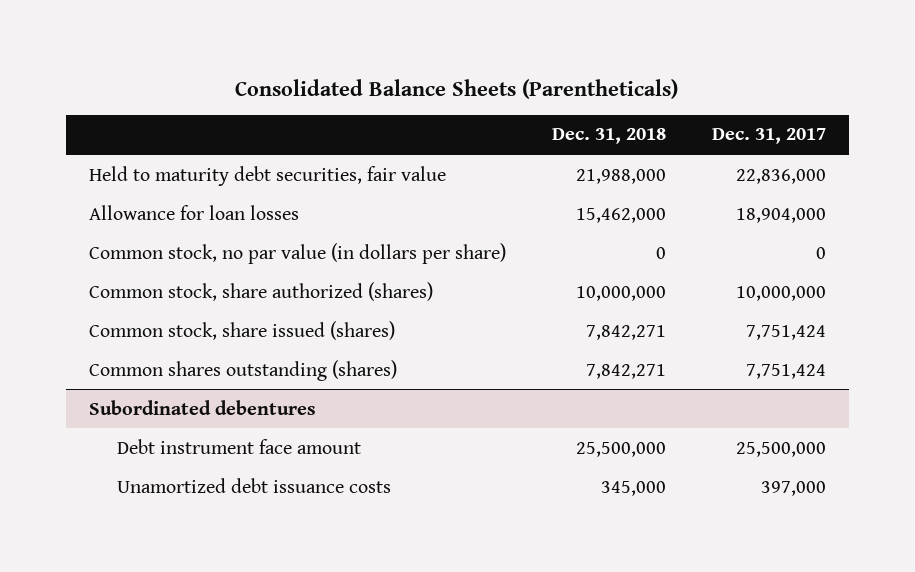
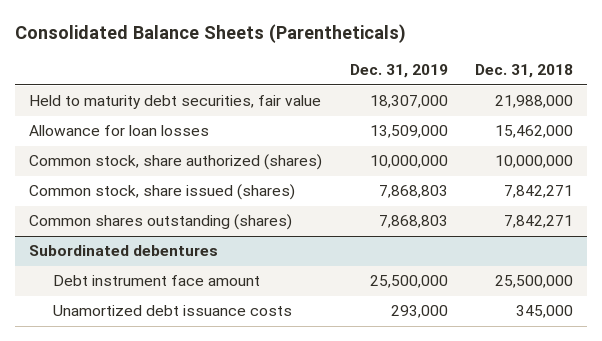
- | Dec. 31, 2018 | Dec. 31, 2017
+ | Dec. 31, 2019 | Dec. 31, 2018
- Common stock, no par value (in dollars per share) | 0 | 0

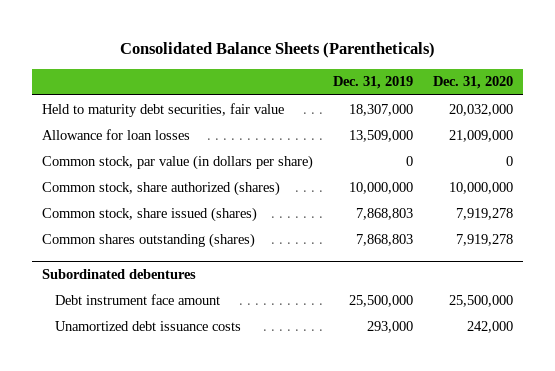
- | Dec. 31, 2019 | Dec. 31, 2018
+ | Dec. 31, 2019 | Dec. 31, 2020
+ Common stock, par value (in dollars per share) | 0 | 0

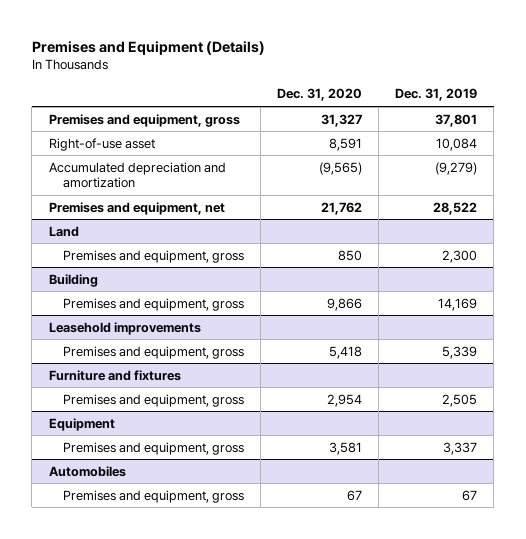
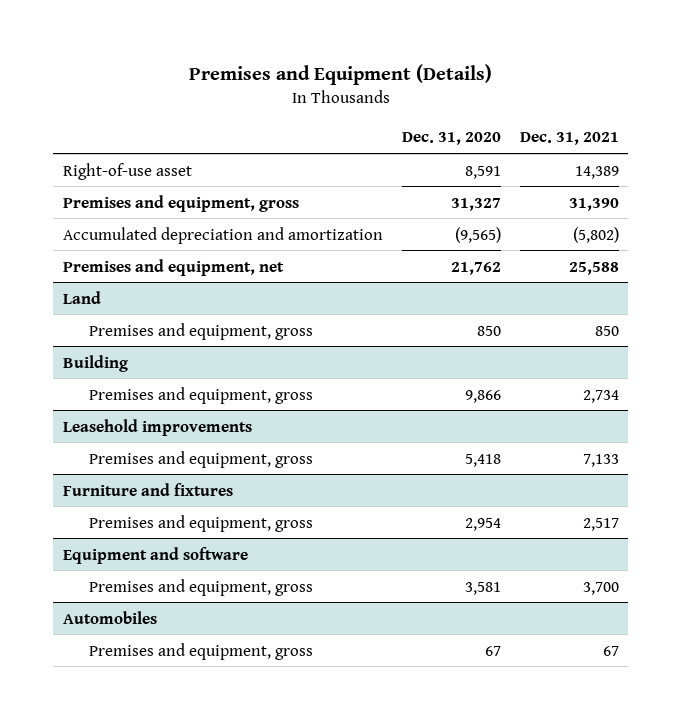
- | Dec. 31, 2020 | Dec. 31, 2019
+ | Dec. 31, 2020 | Dec. 31, 2021
moved down: Premises and equipment, gross | 31,327 | 31,390
- Equipment
+ Equipment and software

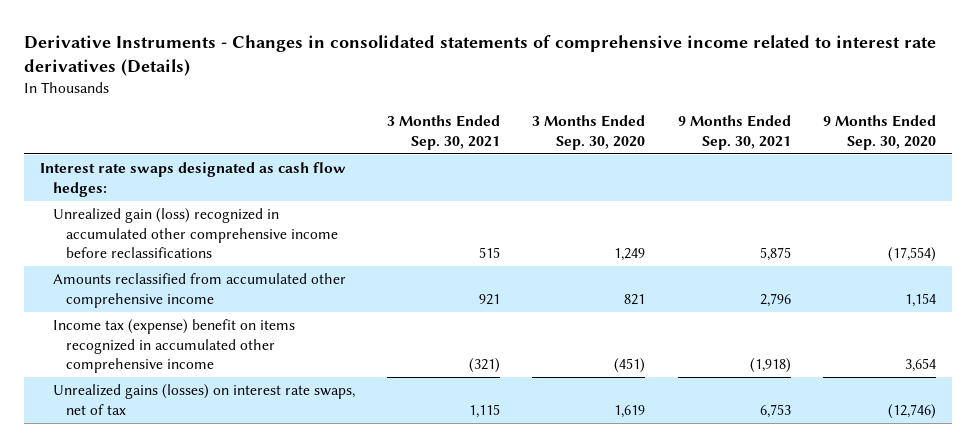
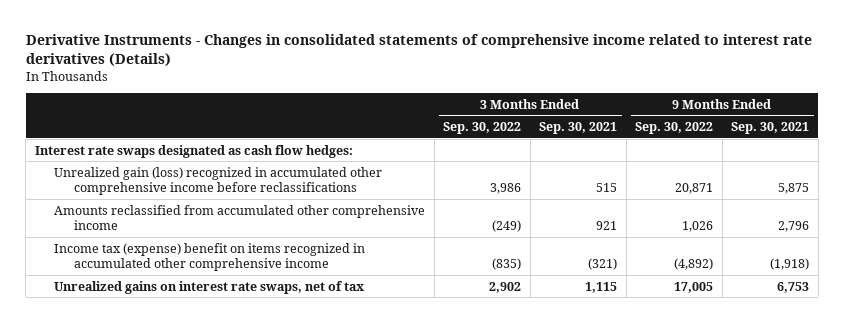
- | 3 Months Ended Sep. 30, 2021 | 3 Months Ended Sep. 30, 2020 | 9 Months Ended Sep. 30, 2021 | 9 Months Ended Sep. 30, 2020
+ | 3 Months Ended Sep. 30, 2022 | 3 Months Ended Sep. 30, 2021 | 9 Months Ended Sep. 30, 2022 | 9 Months Ended Sep. 30, 2021
- Unrealized gains (losses) on interest rate swaps, net of tax | 1,115 | 1,619 | 6,753 | (12,746)
+ Unrealized gains on interest rate swaps, net of tax | 2,902 | 1,115 | 17,005 | 6,753

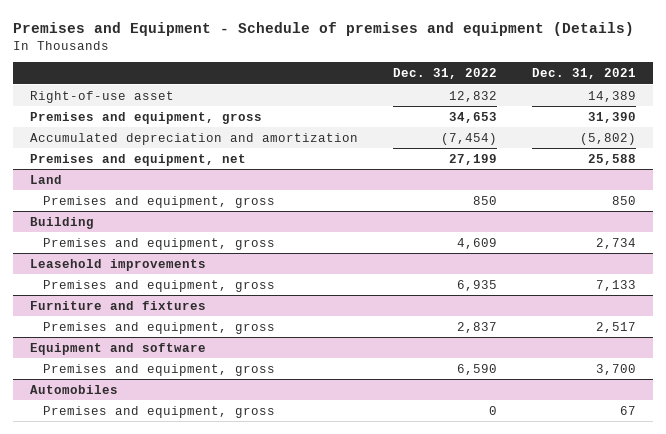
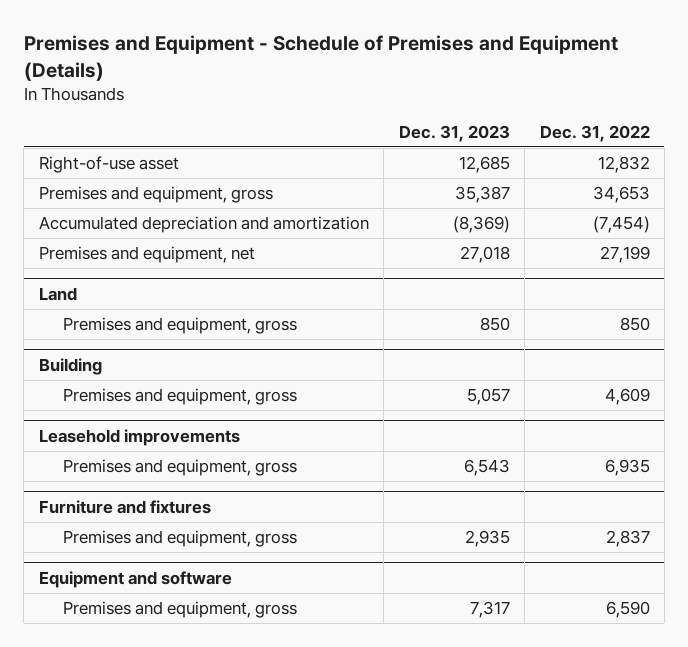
- Premises and Equipment - Schedule of premises and equipment (Details)
+ Premises and Equipment - Schedule of Premises and Equipment (Details)
- | Dec. 31, 2022 | Dec. 31, 2021
+ | Dec. 31, 2023 | Dec. 31, 2022
- Automobiles
- Premises and equipment, gross | 0 | 67

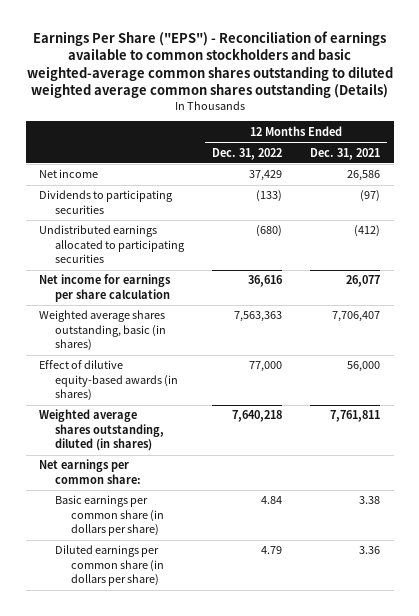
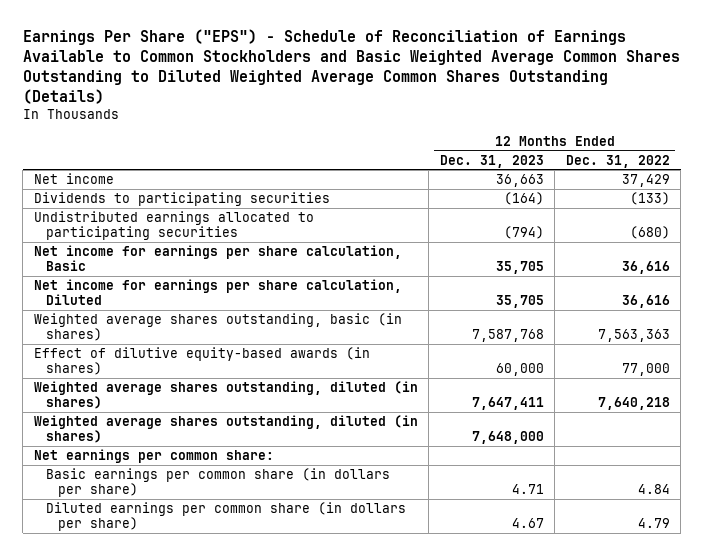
- Earnings Per Share ("EPS") - Reconciliation of earnings available to common stockholders and basic weighted-average common shares outstanding to diluted weighted average common shares outstanding (Details)
+ Earnings Per Share ("EPS") - Schedule of Reconciliation of Earnings Available to Common Stockholders and Basic Weighted Average Common Shares Outstanding to Diluted Weighted Average Common Shares Outstanding (Details)
- | 12 Months Ended Dec. 31, 2022 | 12 Months Ended Dec. 31, 2021
+ | 12 Months Ended Dec. 31, 2023 | 12 Months Ended Dec. 31, 2022
- Net income for earnings per share calculation | 36,616 | 26,077
+ Net income for earnings per share calculation, Basic | 35,705 | 36,616
+ Net income for earnings per share calculation, Diluted | 35,705 | 36,616
+ Weighted average shares outstanding, diluted (in shares) | 7,648,000 |

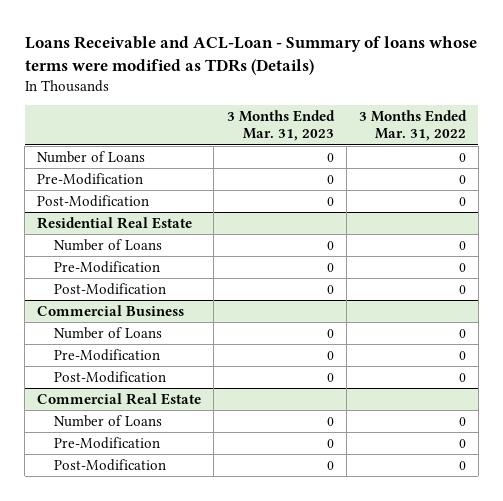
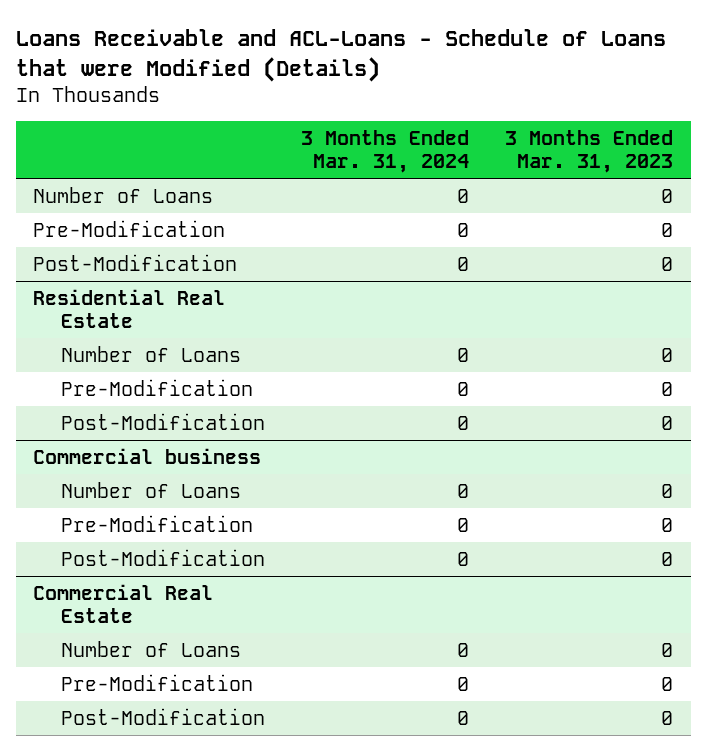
- Loans Receivable and ACL-Loan - Summary of loans whose terms were modified as TDRs (Details)
+ Loans Receivable and ACL-Loans - Schedule of Loans that were Modified (Details)
- | 3 Months Ended Mar. 31, 2023 | 3 Months Ended Mar. 31, 2022
+ | 3 Months Ended Mar. 31, 2024 | 3 Months Ended Mar. 31, 2023
- Commercial Business
+ Commercial business

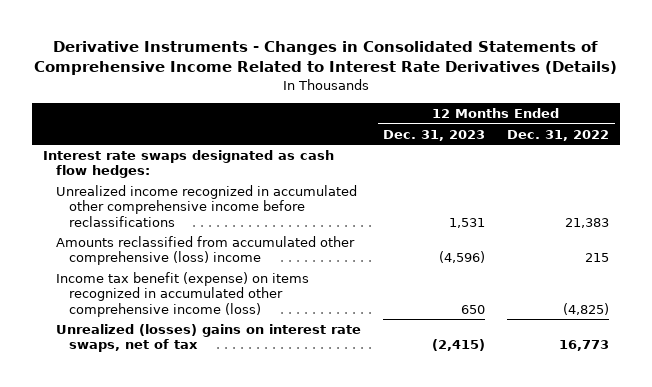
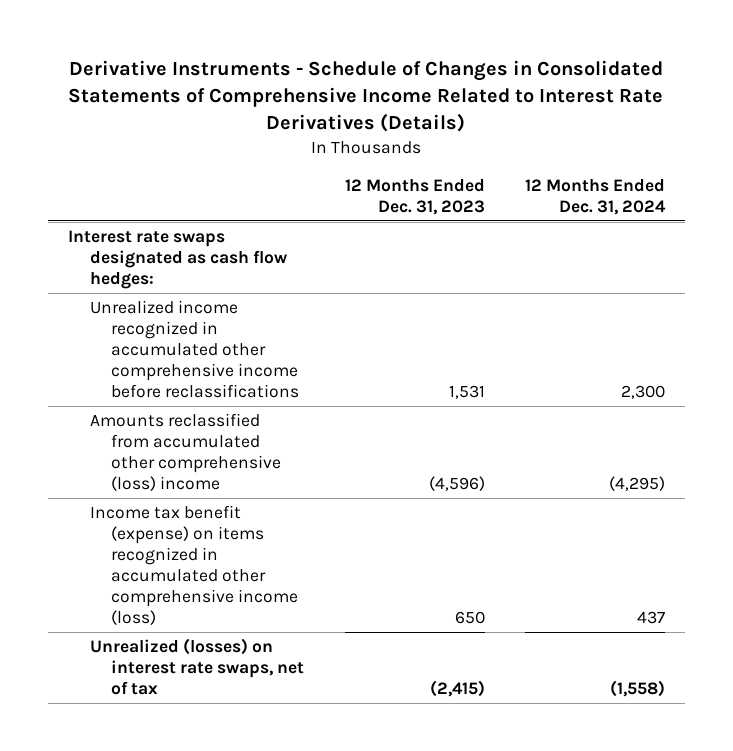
- Derivative Instruments - Changes in Consolidated Statements of Comprehensive Income Related to Interest Rate Derivatives (Details)
+ Derivative Instruments - Schedule of Changes in Consolidated Statements of Comprehensive Income Related to Interest Rate Derivatives (Details)
- | 12 Months Ended Dec. 31, 2023 | 12 Months Ended Dec. 31, 2022
+ | 12 Months Ended Dec. 31, 2023 | 12 Months Ended Dec. 31, 2024
- Unrealized (losses) gains on interest rate swaps, net of tax | (2,415) | 16,773
+ Unrealized (losses) on interest rate swaps, net of tax | (2,415) | (1,558)

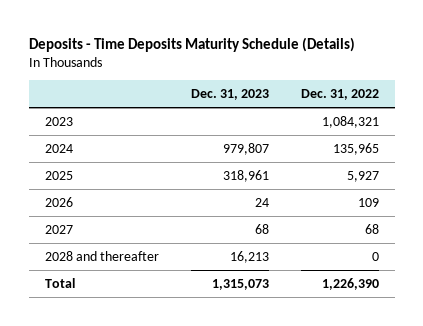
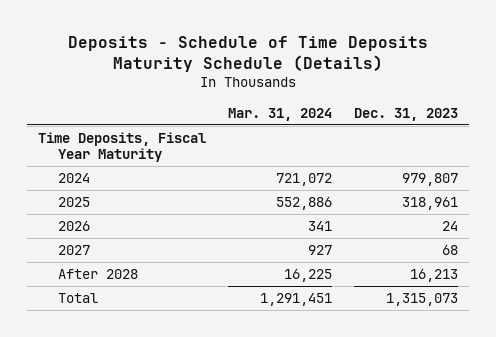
- Deposits - Time Deposits Maturity Schedule (Details)
+ Deposits - Schedule of Time Deposits Maturity Schedule (Details)
- | Dec. 31, 2023 | Dec. 31, 2022
+ | Mar. 31, 2024 | Dec. 31, 2023
- 2023 | | 1,084,321
+ Time Deposits, Fiscal Year Maturity
- 2028 and thereafter | 16,213 | 0
+ After 2028 | 16,225 | 16,213

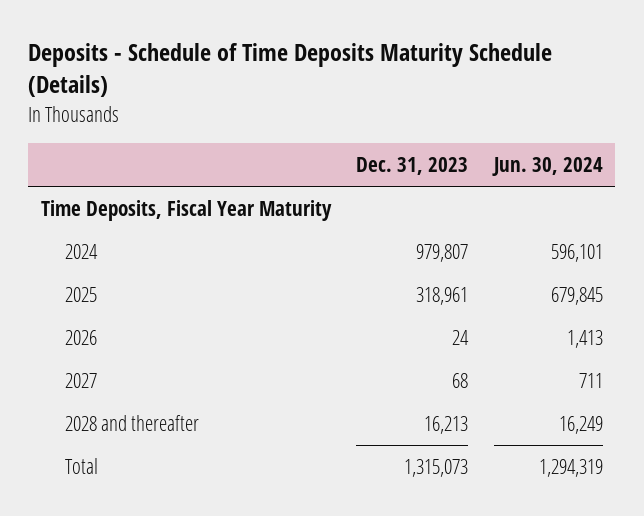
- | Mar. 31, 2024 | Dec. 31, 2023
+ | Dec. 31, 2023 | Jun. 30, 2024
- After 2028 | 16,225 | 16,213
+ 2028 and thereafter | 16,213 | 16,249

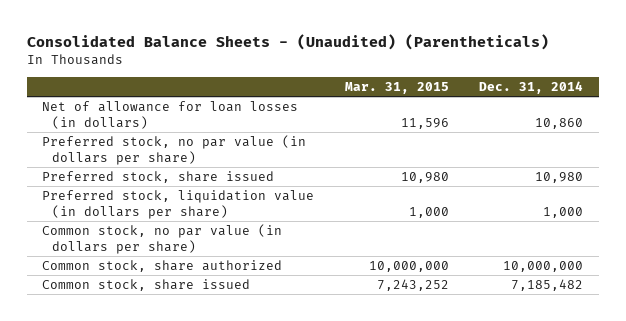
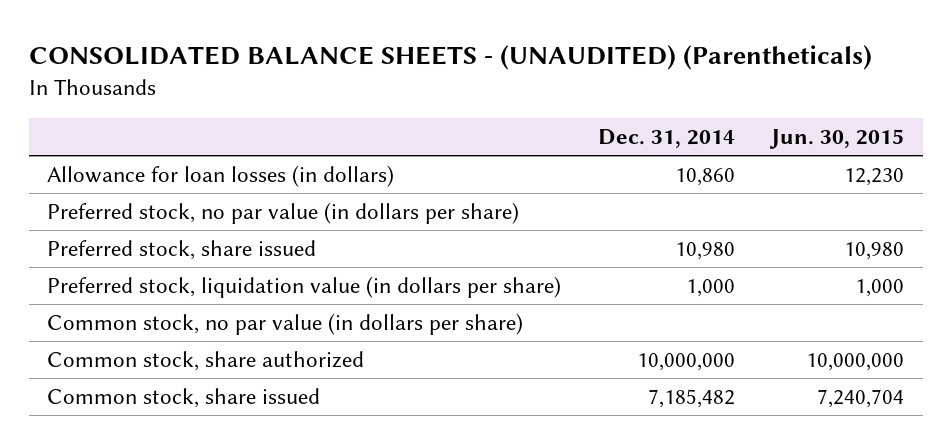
- Consolidated Balance Sheets - (Unaudited) (Parentheticals)
+ CONSOLIDATED BALANCE SHEETS - (UNAUDITED) (Parentheticals)
- | Mar. 31, 2015 | Dec. 31, 2014
+ | Dec. 31, 2014 | Jun. 30, 2015
- Net of allowance for loan losses (in dollars) | 11,596 | 10,860
+ Allowance for loan losses (in dollars) | 10,860 | 12,230

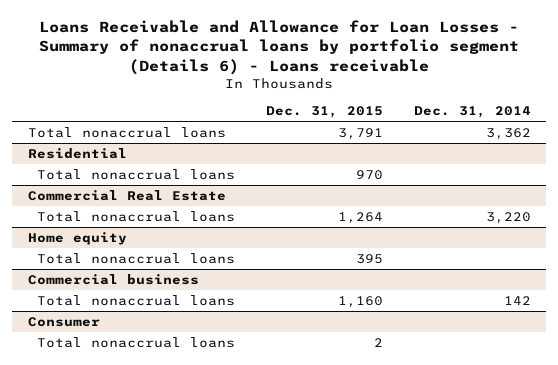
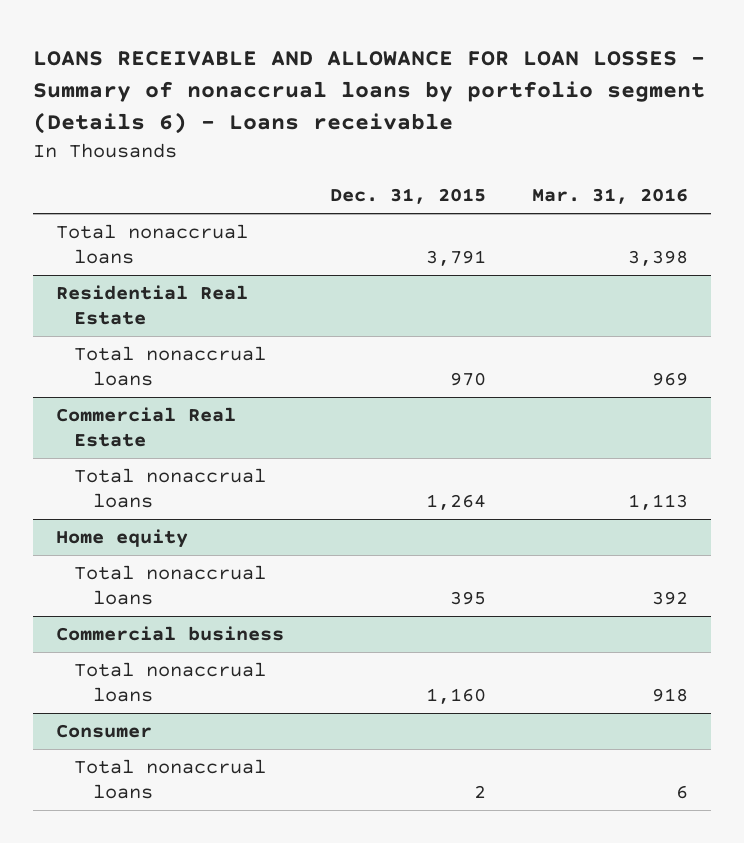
- Loans Receivable and Allowance for Loan Losses - Summary of nonaccrual loans by portfolio segment (Details 6) - Loans receivable
+ LOANS RECEIVABLE AND ALLOWANCE FOR LOAN LOSSES - Summary of nonaccrual loans by portfolio segment (Details 6) - Loans receivable
- | Dec. 31, 2015 | Dec. 31, 2014
+ | Dec. 31, 2015 | Mar. 31, 2016
- Residential
+ Residential Real Estate

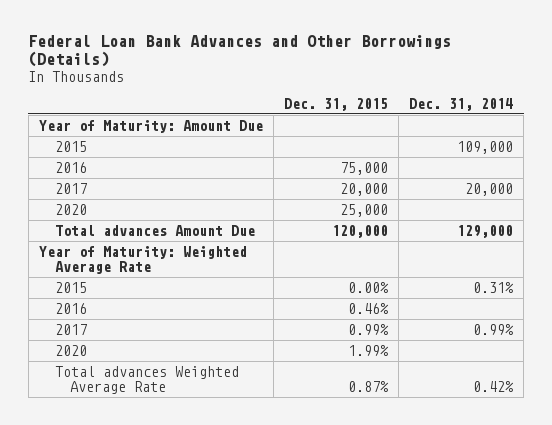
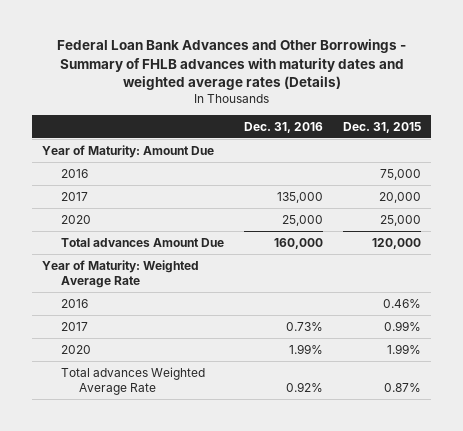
- Federal Loan Bank Advances and Other Borrowings (Details)
+ Federal Loan Bank Advances and Other Borrowings - Summary of FHLB advances with maturity dates and weighted average rates (Details)
- | Dec. 31, 2015 | Dec. 31, 2014
+ | Dec. 31, 2016 | Dec. 31, 2015
- 2015 | | 109,000
- 2015 | 0.00% | 0.31%

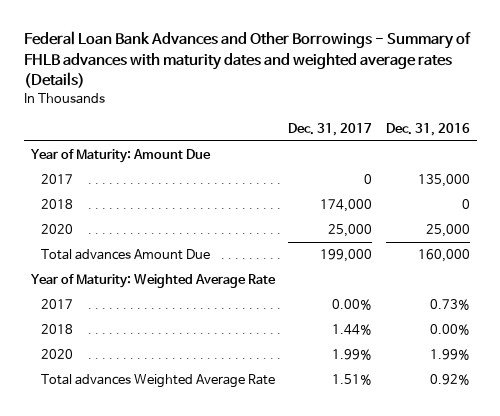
- | Dec. 31, 2016 | Dec. 31, 2015
+ | Dec. 31, 2017 | Dec. 31, 2016
- 2016 | | 75,000
+ 2018 | 174,000 | 0
- 2016 | | 0.46%
+ 2018 | 1.44% | 0.00%

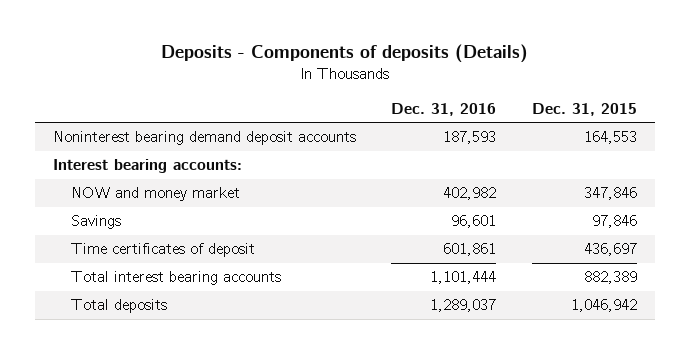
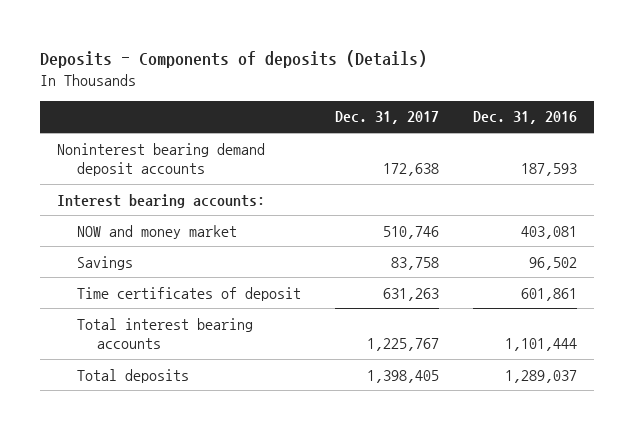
- | Dec. 31, 2016 | Dec. 31, 2015
+ | Dec. 31, 2017 | Dec. 31, 2016
- NOW and money market | 402,982 | 347,846
- Savings | 96,601 | 97,846
+ NOW and money market | 510,746 | 403,081
+ Savings | 83,758 | 96,502

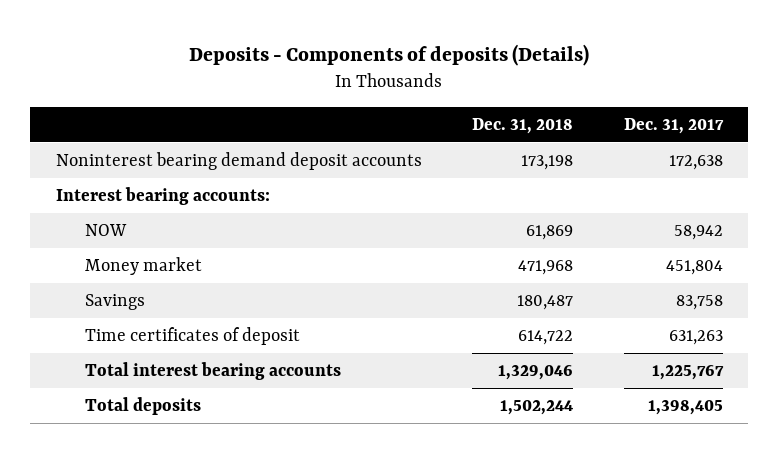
- | Dec. 31, 2017 | Dec. 31, 2016
+ | Dec. 31, 2018 | Dec. 31, 2017
- NOW and money market | 510,746 | 403,081
+ NOW | 61,869 | 58,942
+ Money market | 471,968 | 451,804

